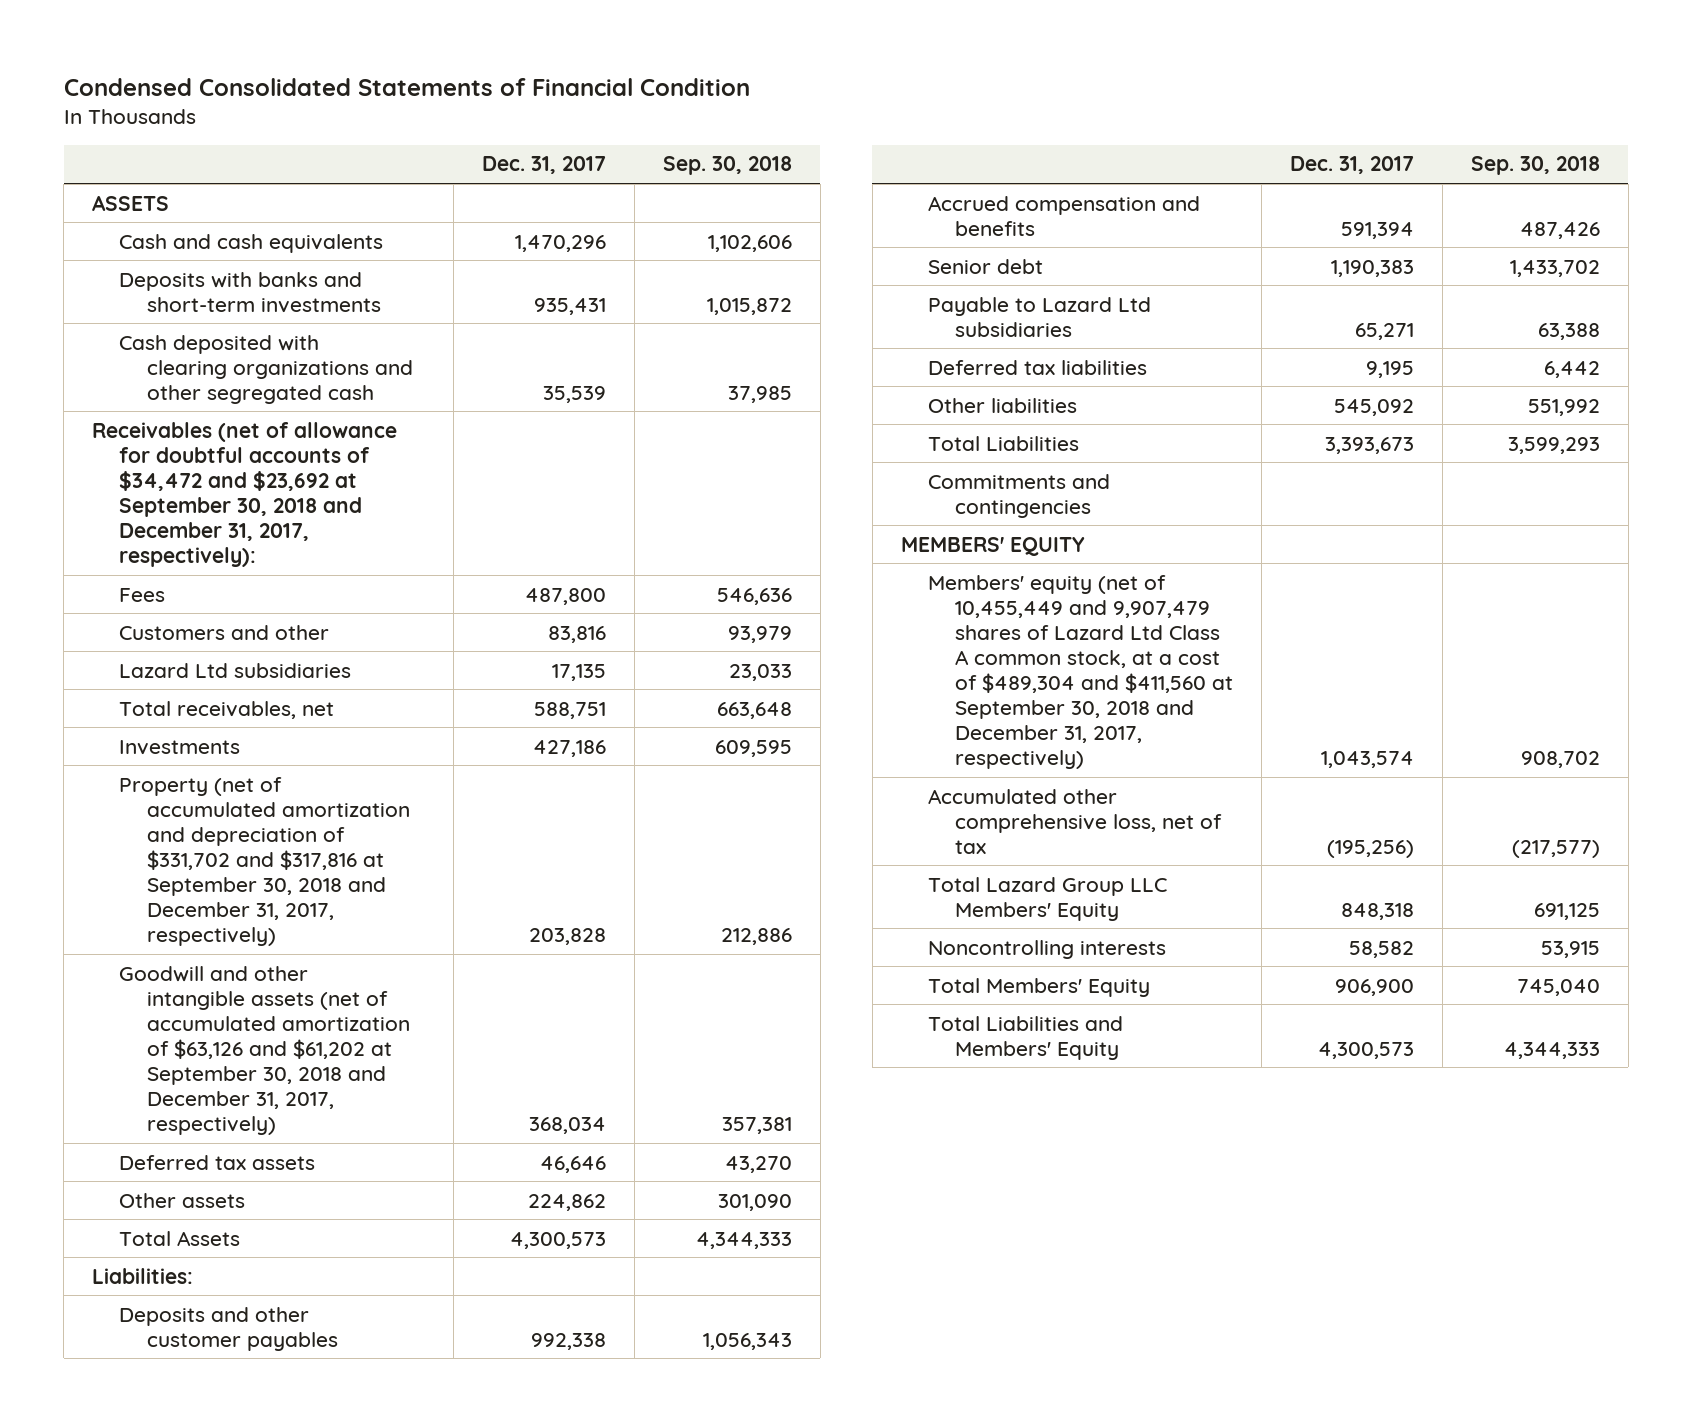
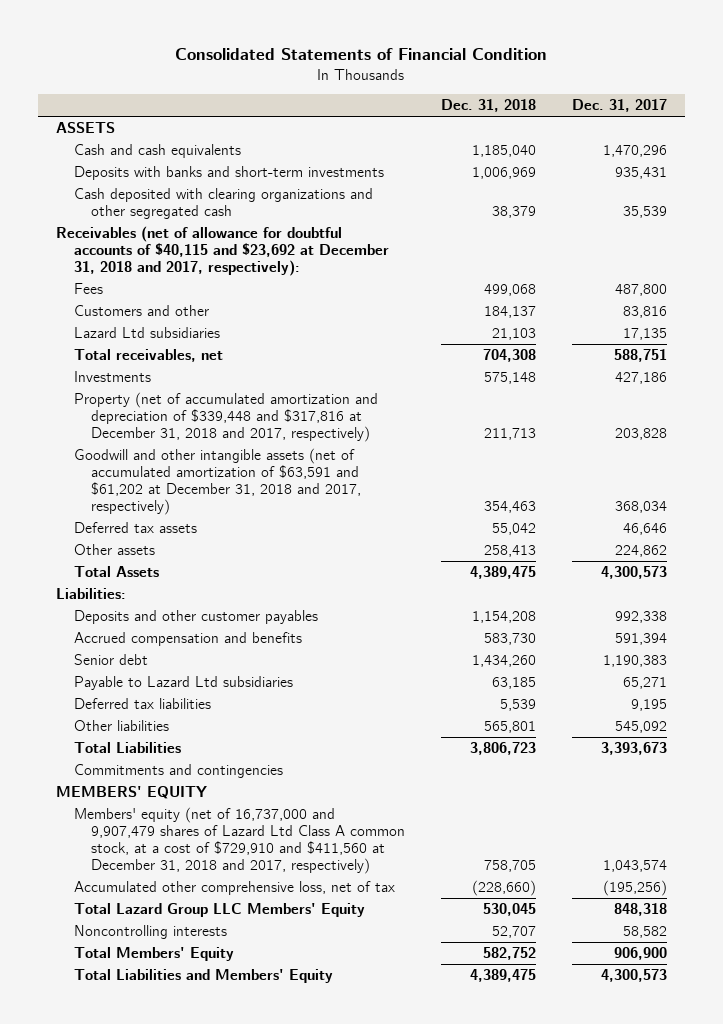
- Condensed Consolidated Statements of Financial Condition
+ Consolidated Statements of Financial Condition
- | Dec. 31, 2017 | Sep. 30, 2018
+ | Dec. 31, 2018 | Dec. 31, 2017
- Receivables (net of allowance for doubtful accounts of $34,472 and $23,692 at September 30, 2018 and December 31, 2017, respectively):
+ Receivables (net of allowance for doubtful accounts of $40,115 and $23,692 at December 31, 2018 and 2017, respectively):
- Property (net of accumulated amortization and depreciation of $331,702 and $317,816 at September 30, 2018 and December 31, 2017, respectively) | 203,828 | 212,886
- Goodwill and other intangible assets (net of accumulated amortization of $63,126 and $61,202 at September 30, 2018 and December 31, 2017, respectively) | 368,034 | 357,381
+ Property (net of accumulated amortization and depreciation of $339,448 and $317,816 at December 31, 2018 and 2017, respectively) | 211,713 | 203,828
+ Goodwill and other intangible assets (net of accumulated amortization of $63,591 and $61,202 at December 31, 2018 and 2017, respectively) | 354,463 | 368,034
- Members' equity (net of 10,455,449 and 9,907,479 shares of Lazard Ltd Class A common stock, at a cost of $489,304 and $411,560 at September 30, 2018 and December 31, 2017, respectively) | 1,043,574 | 908,702
+ Members' equity (net of 16,737,000 and 9,907,479 shares of Lazard Ltd Class A common stock, at a cost of $729,910 and $411,560 at December 31, 2018 and 2017, respectively) | 758,705 | 1,043,574

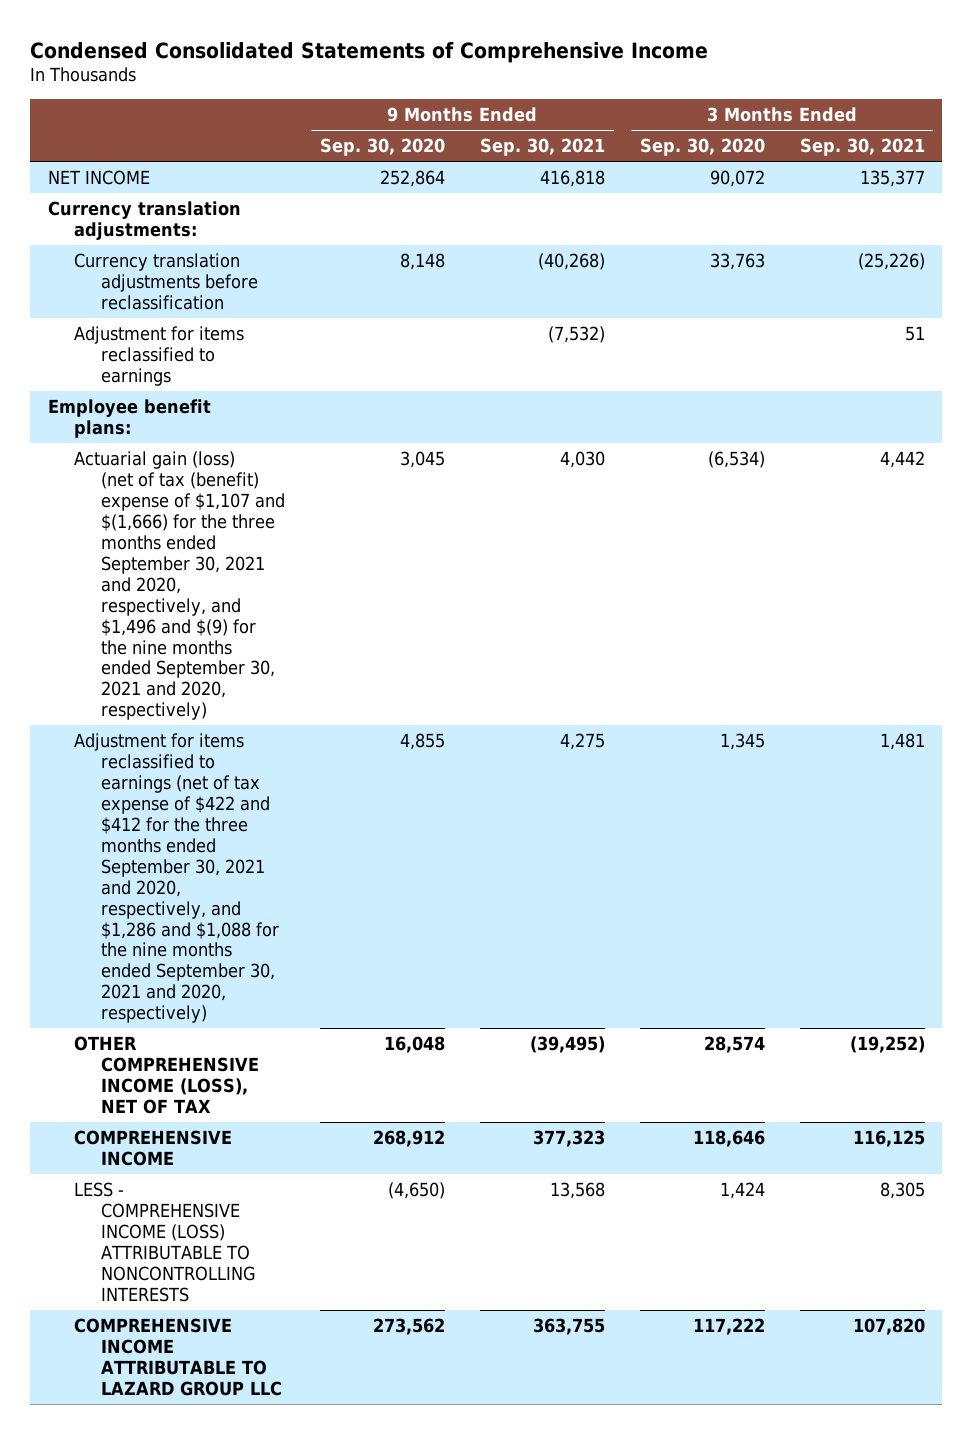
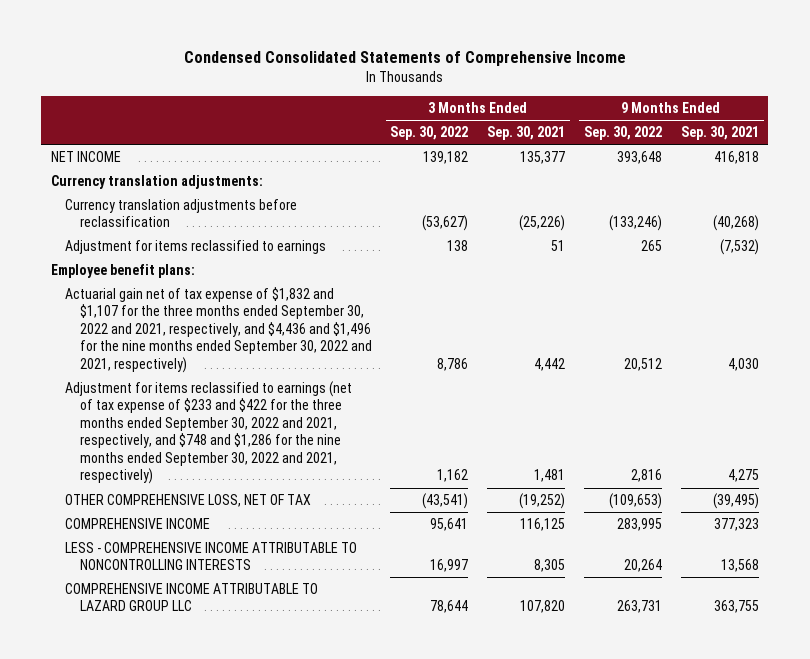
- | 9 Months Ended Sep. 30, 2020 | 9 Months Ended Sep. 30, 2021 | 3 Months Ended Sep. 30, 2020 | 3 Months Ended Sep. 30, 2021
+ | 3 Months Ended Sep. 30, 2022 | 3 Months Ended Sep. 30, 2021 | 9 Months Ended Sep. 30, 2022 | 9 Months Ended Sep. 30, 2021
- Actuarial gain (loss) (net of tax (benefit) expense of $1,107 and $(1,666) for the three months ended September 30, 2021 and 2020, respectively, and $1,496 and $(9) for the nine months ended September 30, 2021 and 2020, respectively) | 3,045 | 4,030 | (6,534) | 4,442
- Adjustment for items reclassified to earnings (net of tax expense of $422 and $412 for the three months ended September 30, 2021 and 2020, respectively, and $1,286 and $1,088 for the nine months ended September 30, 2021 and 2020, respectively) | 4,855 | 4,275 | 1,345 | 1,481
- OTHER COMPREHENSIVE INCOME (LOSS), NET OF TAX | 16,048 | (39,495) | 28,574 | (19,252)
+ Actuarial gain net of tax expense of $1,832 and $1,107 for the three months ended September 30, 2022 and 2021, respectively, and $4,436 and $1,496 for the nine months ended September 30, 2022 and 2021, respectively) | 8,786 | 4,442 | 20,512 | 4,030
+ Adjustment for items reclassified to earnings (net of tax expense of $233 and $422 for the three months ended September 30, 2022 and 2021, respectively, and $748 and $1,286 for the nine months ended September 30, 2022 and 2021, respectively) | 1,162 | 1,481 | 2,816 | 4,275
+ OTHER COMPREHENSIVE LOSS, NET OF TAX | (43,541) | (19,252) | (109,653) | (39,495)
- LESS - COMPREHENSIVE INCOME (LOSS) ATTRIBUTABLE TO NONCONTROLLING INTERESTS | (4,650) | 13,568 | 1,424 | 8,305
+ LESS - COMPREHENSIVE INCOME ATTRIBUTABLE TO NONCONTROLLING INTERESTS | 16,997 | 8,305 | 20,264 | 13,568

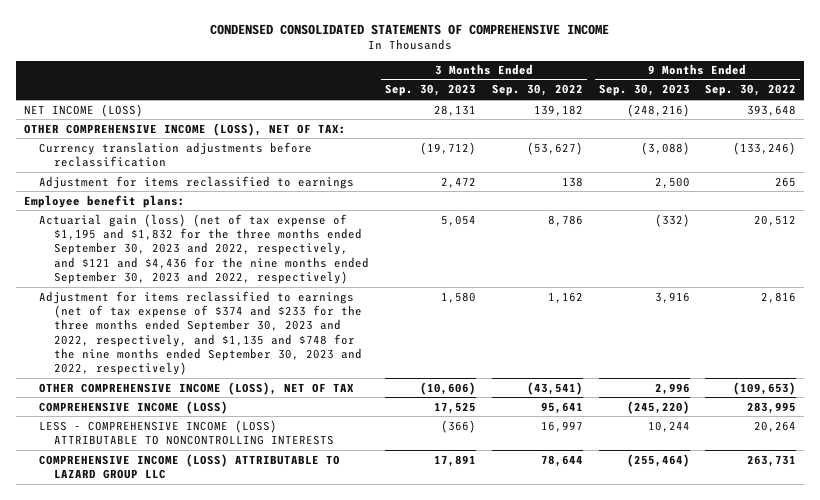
- Condensed Consolidated Statements of Comprehensive Income
+ CONDENSED CONSOLIDATED STATEMENTS OF COMPREHENSIVE INCOME
- | 3 Months Ended Sep. 30, 2022 | 3 Months Ended Sep. 30, 2021 | 9 Months Ended Sep. 30, 2022 | 9 Months Ended Sep. 30, 2021
+ | 3 Months Ended Sep. 30, 2023 | 3 Months Ended Sep. 30, 2022 | 9 Months Ended Sep. 30, 2023 | 9 Months Ended Sep. 30, 2022
- NET INCOME | 139,182 | 135,377 | 393,648 | 416,818
- Currency translation adjustments:
+ NET INCOME (LOSS) | 28,131 | 139,182 | (248,216) | 393,648
+ OTHER COMPREHENSIVE INCOME (LOSS), NET OF TAX:
- Actuarial gain net of tax expense of $1,832 and $1,107 for the three months ended September 30, 2022 and 2021, respectively, and $4,436 and $1,496 for the nine months ended September 30, 2022 and 2021, respectively) | 8,786 | 4,442 | 20,512 | 4,030
- Adjustment for items reclassified to earnings (net of tax expense of $233 and $422 for the three months ended September 30, 2022 and 2021, respectively, and $748 and $1,286 for the nine months ended September 30, 2022 and 2021, respectively) | 1,162 | 1,481 | 2,816 | 4,275
- OTHER COMPREHENSIVE LOSS, NET OF TAX | (43,541) | (19,252) | (109,653) | (39,495)
- COMPREHENSIVE INCOME | 95,641 | 116,125 | 283,995 | 377,323
- LESS - COMPREHENSIVE INCOME ATTRIBUTABLE TO NONCONTROLLING INTERESTS | 16,997 | 8,305 | 20,264 | 13,568
- COMPREHENSIVE INCOME ATTRIBUTABLE TO LAZARD GROUP LLC | 78,644 | 107,820 | 263,731 | 363,755
+ Actuarial gain (loss) (net of tax expense of $1,195 and $1,832 for the three months ended September 30, 2023 and 2022, respectively, and $121 and $4,436 for the nine months ended September 30, 2023 and 2022, respectively) | 5,054 | 8,786 | (332) | 20,512
+ Adjustment for items reclassified to earnings (net of tax expense of $374 and $233 for the three months ended September 30, 2023 and 2022, respectively, and $1,135 and $748 for the nine months ended September 30, 2023 and 2022, respectively) | 1,580 | 1,162 | 3,916 | 2,816
+ OTHER COMPREHENSIVE INCOME (LOSS), NET OF TAX | (10,606) | (43,541) | 2,996 | (109,653)
+ COMPREHENSIVE INCOME (LOSS) | 17,525 | 95,641 | (245,220) | 283,995
+ LESS - COMPREHENSIVE INCOME (LOSS) ATTRIBUTABLE TO NONCONTROLLING INTERESTS | (366) | 16,997 | 10,244 | 20,264
+ COMPREHENSIVE INCOME (LOSS) ATTRIBUTABLE TO LAZARD GROUP LLC | 17,891 | 78,644 | (255,464) | 263,731

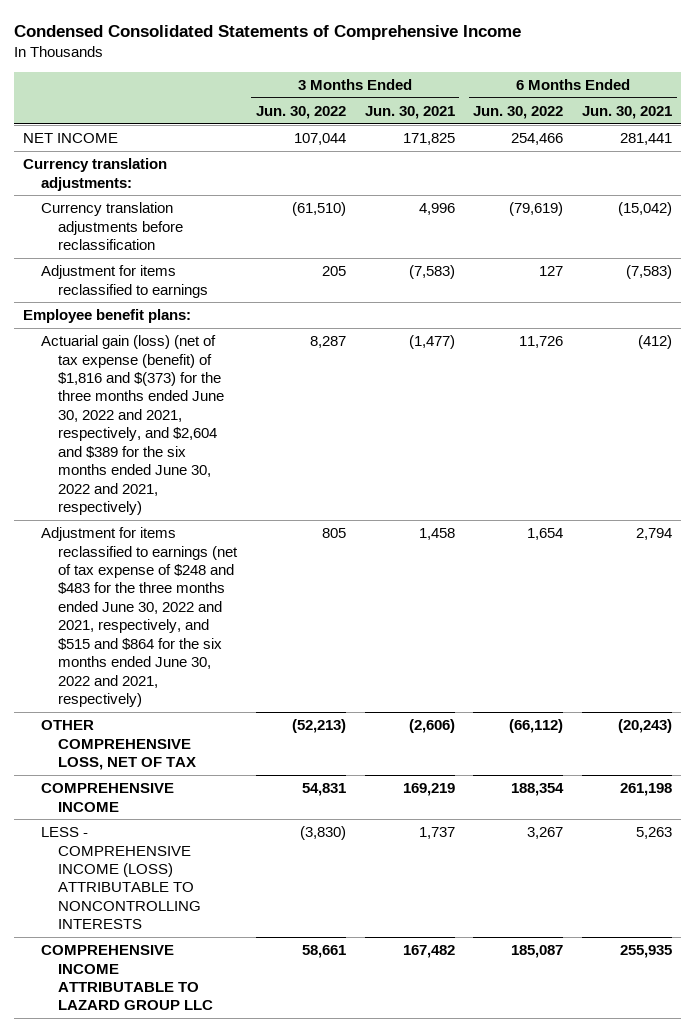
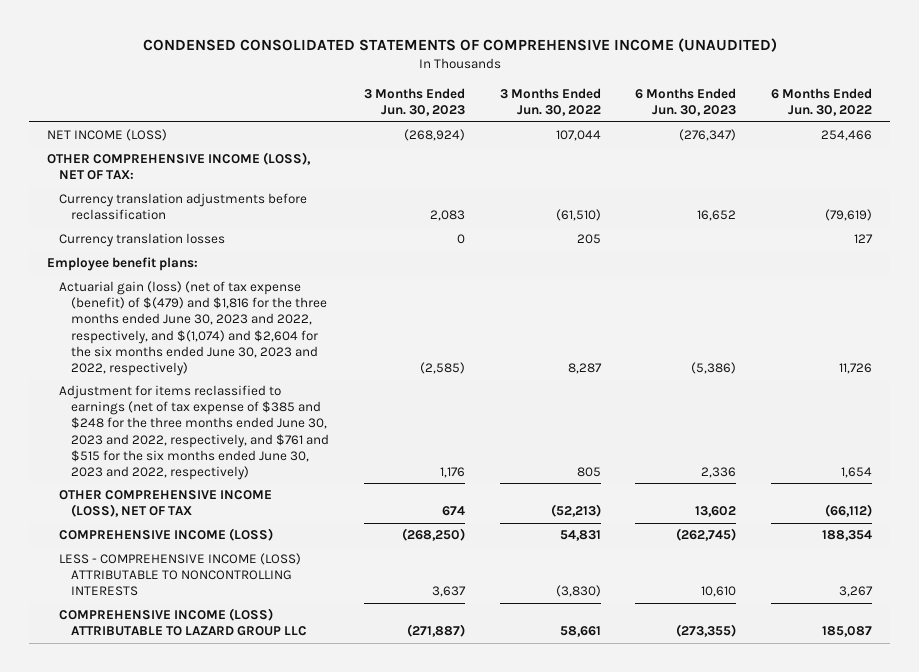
- Condensed Consolidated Statements of Comprehensive Income
+ CONDENSED CONSOLIDATED STATEMENTS OF COMPREHENSIVE INCOME (UNAUDITED)
- | 3 Months Ended Jun. 30, 2022 | 3 Months Ended Jun. 30, 2021 | 6 Months Ended Jun. 30, 2022 | 6 Months Ended Jun. 30, 2021
+ | 3 Months Ended Jun. 30, 2023 | 3 Months Ended Jun. 30, 2022 | 6 Months Ended Jun. 30, 2023 | 6 Months Ended Jun. 30, 2022
- NET INCOME | 107,044 | 171,825 | 254,466 | 281,441
- Currency translation adjustments:
+ NET INCOME (LOSS) | (268,924) | 107,044 | (276,347) | 254,466
+ OTHER COMPREHENSIVE INCOME (LOSS), NET OF TAX:
- Adjustment for items reclassified to earnings | 205 | (7,583) | 127 | (7,583)
+ Currency translation losses | 0 | 205 | | 127
- Actuarial gain (loss) (net of tax expense (benefit) of $1,816 and $(373) for the three months ended June 30, 2022 and 2021, respectively, and $2,604 and $389 for the six months ended June 30, 2022 and 2021, respectively) | 8,287 | (1,477) | 11,726 | (412)
- Adjustment for items reclassified to earnings (net of tax expense of $248 and $483 for the three months ended June 30, 2022 and 2021, respectively, and $515 and $864 for the six months ended June 30, 2022 and 2021, respectively) | 805 | 1,458 | 1,654 | 2,794
- OTHER COMPREHENSIVE LOSS, NET OF TAX | (52,213) | (2,606) | (66,112) | (20,243)
- COMPREHENSIVE INCOME | 54,831 | 169,219 | 188,354 | 261,198
+ Actuarial gain (loss) (net of tax expense (benefit) of $(479) and $1,816 for the three months ended June 30, 2023 and 2022, respectively, and $(1,074) and $2,604 for the six months ended June 30, 2023 and 2022, respectively) | (2,585) | 8,287 | (5,386) | 11,726
+ Adjustment for items reclassified to earnings (net of tax expense of $385 and $248 for the three months ended June 30, 2023 and 2022, respectively, and $761 and $515 for the six months ended June 30, 2023 and 2022, respectively) | 1,176 | 805 | 2,336 | 1,654
+ OTHER COMPREHENSIVE INCOME (LOSS), NET OF TAX | 674 | (52,213) | 13,602 | (66,112)
+ COMPREHENSIVE INCOME (LOSS) | (268,250) | 54,831 | (262,745) | 188,354
- COMPREHENSIVE INCOME ATTRIBUTABLE TO LAZARD GROUP LLC | 58,661 | 167,482 | 185,087 | 255,935
+ COMPREHENSIVE INCOME (LOSS) ATTRIBUTABLE TO LAZARD GROUP LLC | (271,887) | 58,661 | (273,355) | 185,087

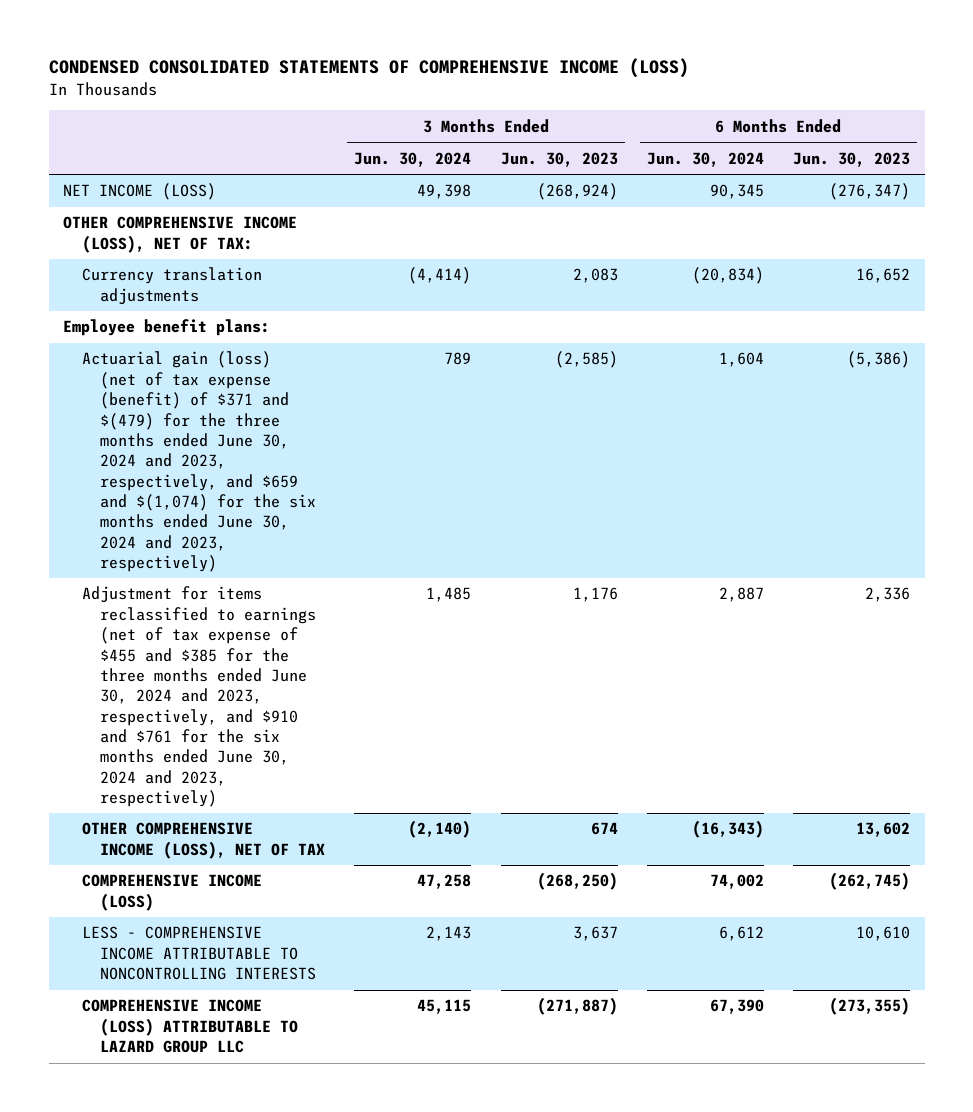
- CONDENSED CONSOLIDATED STATEMENTS OF COMPREHENSIVE INCOME (UNAUDITED)
+ CONDENSED CONSOLIDATED STATEMENTS OF COMPREHENSIVE INCOME (LOSS)
- | 3 Months Ended Jun. 30, 2023 | 3 Months Ended Jun. 30, 2022 | 6 Months Ended Jun. 30, 2023 | 6 Months Ended Jun. 30, 2022
+ | 3 Months Ended Jun. 30, 2024 | 3 Months Ended Jun. 30, 2023 | 6 Months Ended Jun. 30, 2024 | 6 Months Ended Jun. 30, 2023
- Currency translation adjustments before reclassification | 2,083 | (61,510) | 16,652 | (79,619)
- Currency translation losses | 0 | 205 | | 127
+ Currency translation adjustments | (4,414) | 2,083 | (20,834) | 16,652
- Actuarial gain (loss) (net of tax expense (benefit) of $(479) and $1,816 for the three months ended June 30, 2023 and 2022, respectively, and $(1,074) and $2,604 for the six months ended June 30, 2023 and 2022, respectively) | (2,585) | 8,287 | (5,386) | 11,726
- Adjustment for items reclassified to earnings (net of tax expense of $385 and $248 for the three months ended June 30, 2023 and 2022, respectively, and $761 and $515 for the six months ended June 30, 2023 and 2022, respectively) | 1,176 | 805 | 2,336 | 1,654
+ Actuarial gain (loss) (net of tax expense (benefit) of $371 and $(479) for the three months ended June 30, 2024 and 2023, respectively, and $659 and $(1,074) for the six months ended June 30, 2024 and 2023, respectively) | 789 | (2,585) | 1,604 | (5,386)
+ Adjustment for items reclassified to earnings (net of tax expense of $455 and $385 for the three months ended June 30, 2024 and 2023, respectively, and $910 and $761 for the six months ended June 30, 2024 and 2023, respectively) | 1,485 | 1,176 | 2,887 | 2,336
- LESS - COMPREHENSIVE INCOME (LOSS) ATTRIBUTABLE TO NONCONTROLLING INTERESTS | 3,637 | (3,830) | 10,610 | 3,267
+ LESS - COMPREHENSIVE INCOME ATTRIBUTABLE TO NONCONTROLLING INTERESTS | 2,143 | 3,637 | 6,612 | 10,610

